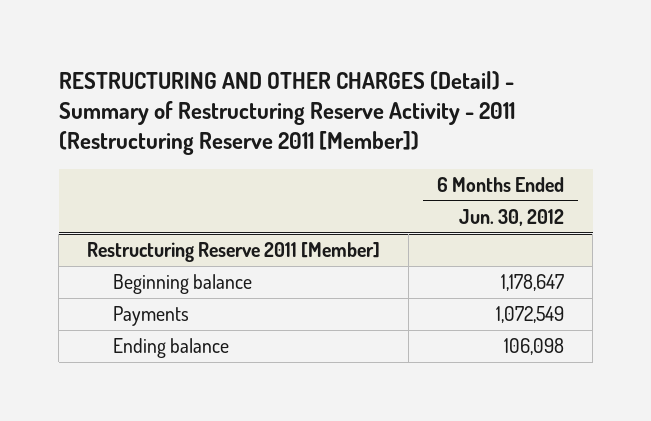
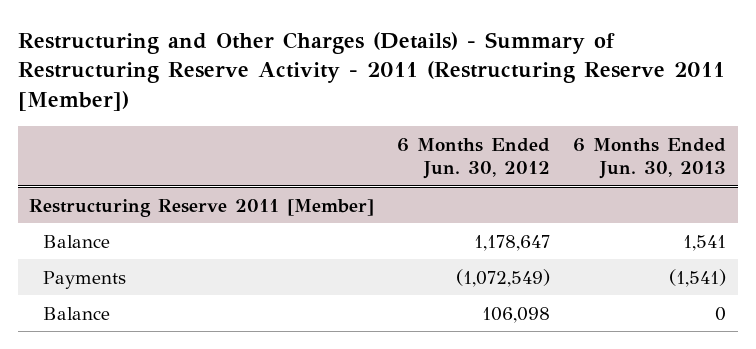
- RESTRUCTURING AND OTHER CHARGES (Detail) - Summary of Restructuring Reserve Activity - 2011 (Restructuring Reserve 2011 [Member])
+ Restructuring and Other Charges (Details) - Summary of Restructuring Reserve Activity - 2011 (Restructuring Reserve 2011 [Member])
- | 6 Months Ended Jun. 30, 2012
+ | 6 Months Ended Jun. 30, 2012 | 6 Months Ended Jun. 30, 2013
@ Restructuring Reserve 2011 [Member]
- Beginning balance | 1,178,647
- Payments | 1,072,549
- Ending balance | 106,098
+ Balance | 1,178,647 | 1,541
+ Payments | (1,072,549) | (1,541)
+ Balance | 106,098 | 0

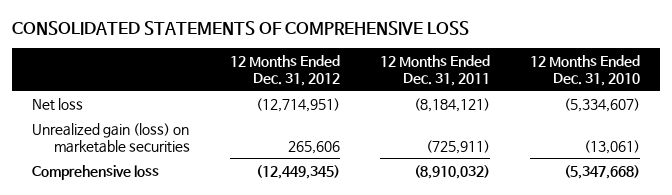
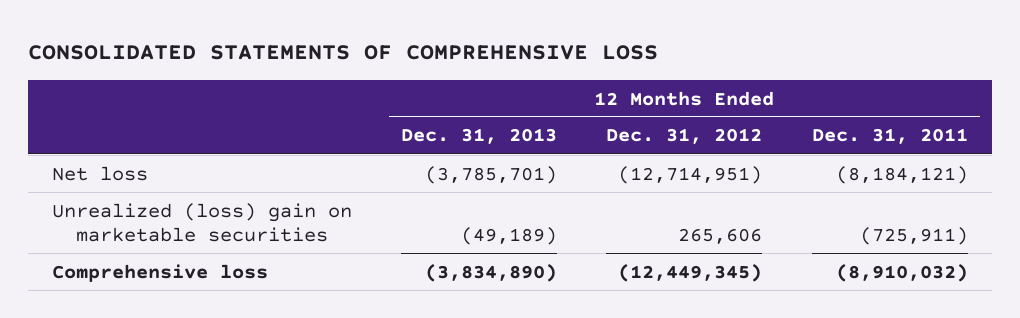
- | 12 Months Ended Dec. 31, 2012 | 12 Months Ended Dec. 31, 2011 | 12 Months Ended Dec. 31, 2010
+ | 12 Months Ended Dec. 31, 2013 | 12 Months Ended Dec. 31, 2012 | 12 Months Ended Dec. 31, 2011
- Unrealized gain (loss) on marketable securities | 265,606 | (725,911) | (13,061)
+ Unrealized (loss) gain on marketable securities | (49,189) | 265,606 | (725,911)

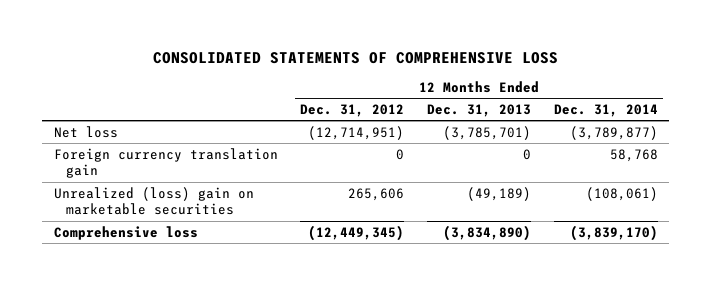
- | 12 Months Ended Dec. 31, 2013 | 12 Months Ended Dec. 31, 2012 | 12 Months Ended Dec. 31, 2011
+ | 12 Months Ended Dec. 31, 2012 | 12 Months Ended Dec. 31, 2013 | 12 Months Ended Dec. 31, 2014
+ Foreign currency translation gain | 0 | 0 | 58,768

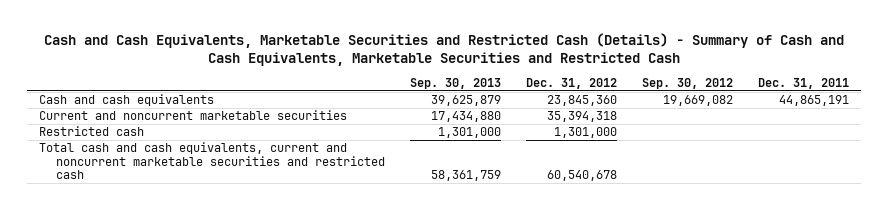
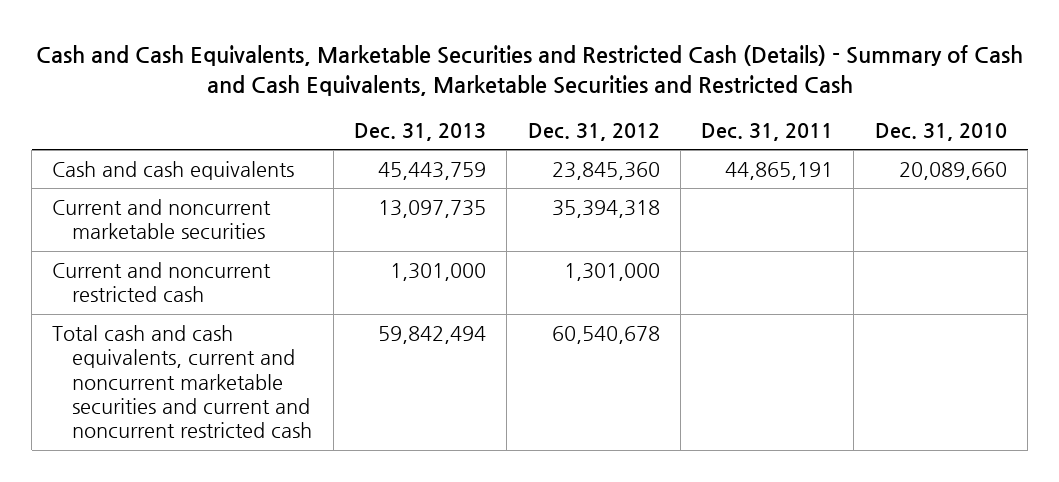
- | Sep. 30, 2013 | Dec. 31, 2012 | Sep. 30, 2012 | Dec. 31, 2011
+ | Dec. 31, 2013 | Dec. 31, 2012 | Dec. 31, 2011 | Dec. 31, 2010
- Restricted cash | 1,301,000 | 1,301,000 | |
- Total cash and cash equivalents, current and noncurrent marketable securities and restricted cash | 58,361,759 | 60,540,678 | |
+ Current and noncurrent restricted cash | 1,301,000 | 1,301,000 | |
+ Total cash and cash equivalents, current and noncurrent marketable securities and current and noncurrent restricted cash | 59,842,494 | 60,540,678 | |

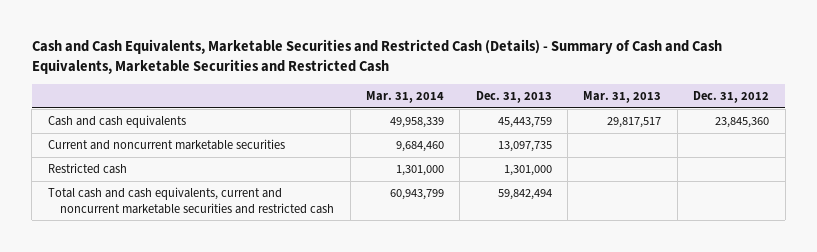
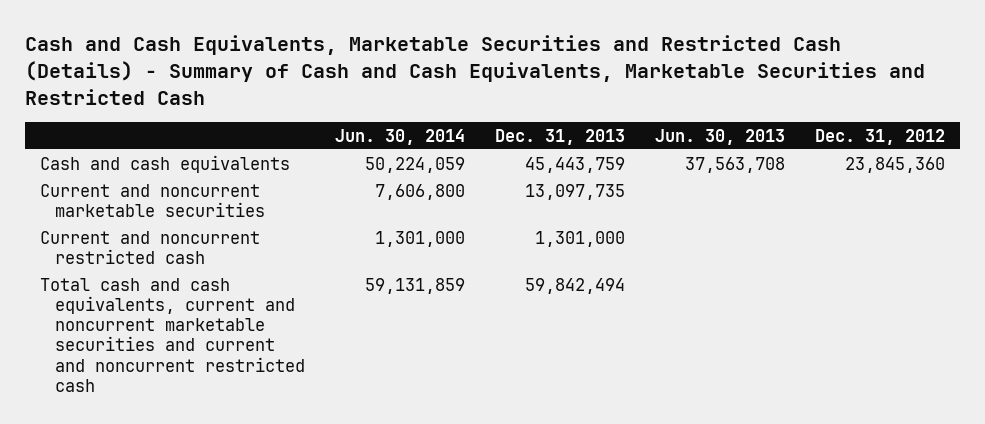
- | Mar. 31, 2014 | Dec. 31, 2013 | Mar. 31, 2013 | Dec. 31, 2012
+ | Jun. 30, 2014 | Dec. 31, 2013 | Jun. 30, 2013 | Dec. 31, 2012
- Restricted cash | 1,301,000 | 1,301,000 | |
- Total cash and cash equivalents, current and noncurrent marketable securities and restricted cash | 60,943,799 | 59,842,494 | |
+ Current and noncurrent restricted cash | 1,301,000 | 1,301,000 | |
+ Total cash and cash equivalents, current and noncurrent marketable securities and current and noncurrent restricted cash | 59,131,859 | 59,842,494 | |

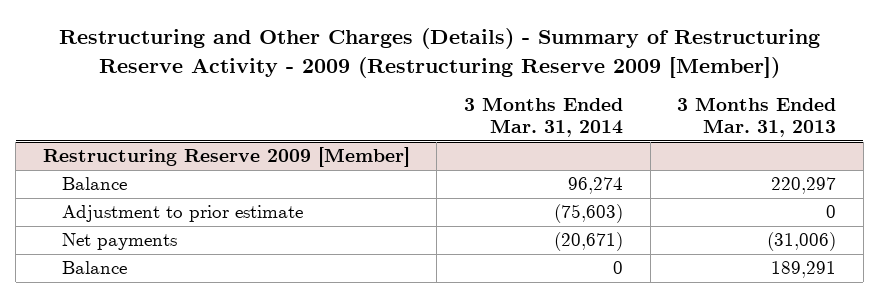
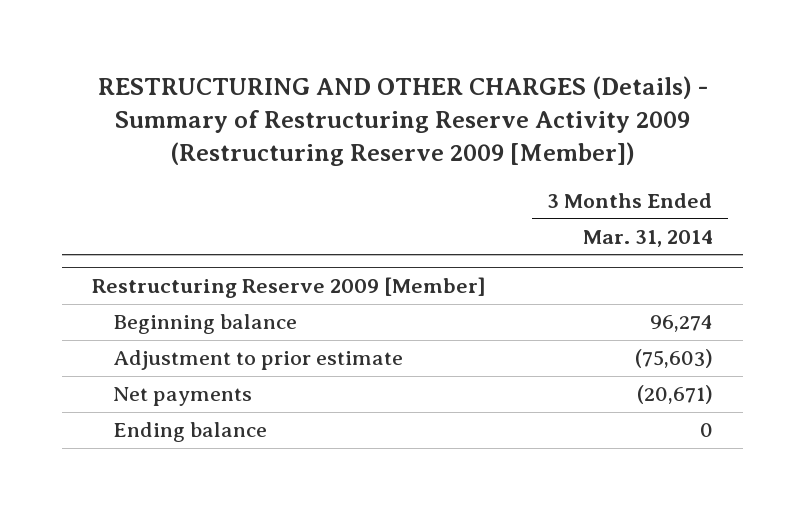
- Restructuring and Other Charges (Details) - Summary of Restructuring Reserve Activity - 2009 (Restructuring Reserve 2009 [Member])
+ RESTRUCTURING AND OTHER CHARGES (Details) - Summary of Restructuring Reserve Activity 2009 (Restructuring Reserve 2009 [Member])
- | 3 Months Ended Mar. 31, 2014 | 3 Months Ended Mar. 31, 2013
+ | 3 Months Ended Mar. 31, 2014
@ Restructuring Reserve 2009 [Member]
- Balance | 96,274 | 220,297
+ Beginning balance | 96,274
- Balance | 0 | 189,291
+ Ending balance | 0

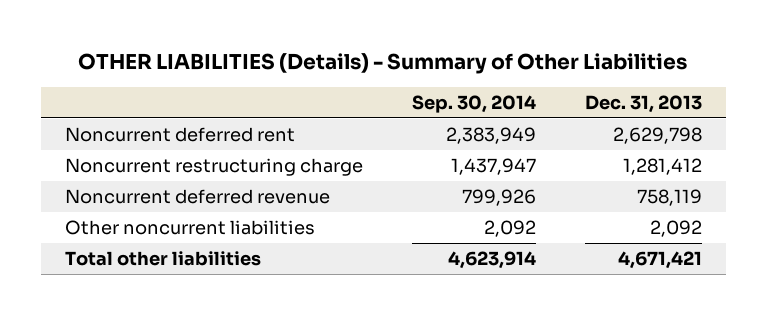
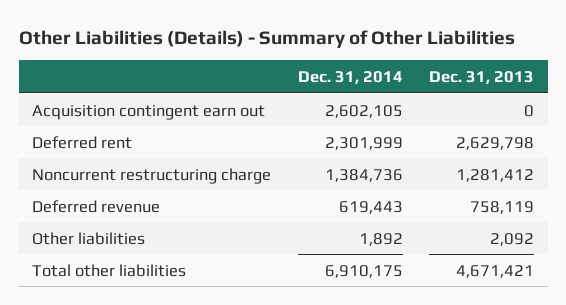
- OTHER LIABILITIES (Details) - Summary of Other Liabilities
+ Other Liabilities (Details) - Summary of Other Liabilities
- | Sep. 30, 2014 | Dec. 31, 2013
+ | Dec. 31, 2014 | Dec. 31, 2013
- Noncurrent deferred rent | 2,383,949 | 2,629,798
+ Acquisition contingent earn out | 2,602,105 | 0
+ Deferred rent | 2,301,999 | 2,629,798
- Noncurrent deferred revenue | 799,926 | 758,119
- Other noncurrent liabilities | 2,092 | 2,092
+ Deferred revenue | 619,443 | 758,119
+ Other liabilities | 1,892 | 2,092

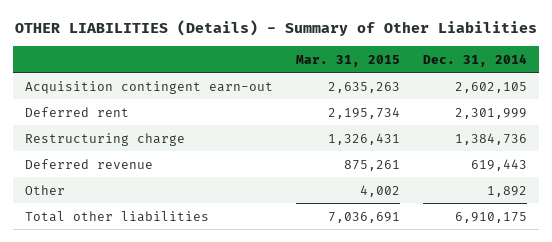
- Other Liabilities (Details) - Summary of Other Liabilities
+ OTHER LIABILITIES (Details) - Summary of Other Liabilities
- | Dec. 31, 2014 | Dec. 31, 2013
+ | Mar. 31, 2015 | Dec. 31, 2014
- Acquisition contingent earn out | 2,602,105 | 0
+ Acquisition contingent earn-out | 2,635,263 | 2,602,105
- Noncurrent restructuring charge | 1,384,736 | 1,281,412
+ Restructuring charge | 1,326,431 | 1,384,736
- Other liabilities | 1,892 | 2,092
+ Other | 4,002 | 1,892

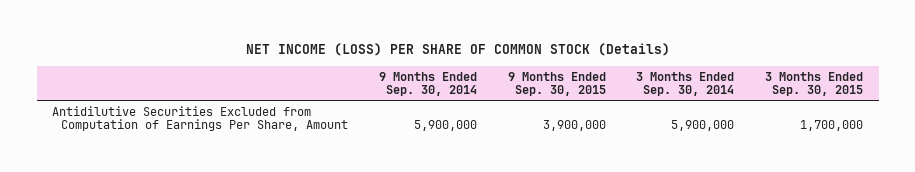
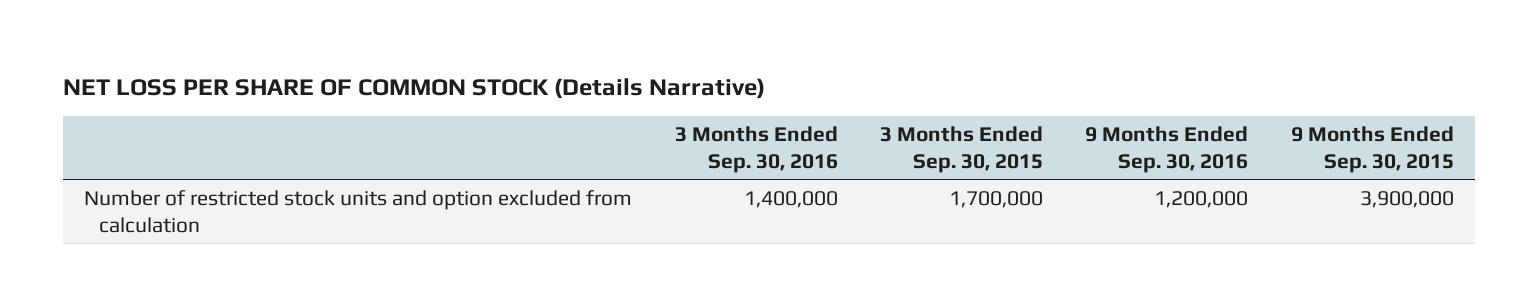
- NET INCOME (LOSS) PER SHARE OF COMMON STOCK (Details)
+ NET LOSS PER SHARE OF COMMON STOCK (Details Narrative)
- | 9 Months Ended Sep. 30, 2014 | 9 Months Ended Sep. 30, 2015 | 3 Months Ended Sep. 30, 2014 | 3 Months Ended Sep. 30, 2015
+ | 3 Months Ended Sep. 30, 2016 | 3 Months Ended Sep. 30, 2015 | 9 Months Ended Sep. 30, 2016 | 9 Months Ended Sep. 30, 2015
- Antidilutive Securities Excluded from Computation of Earnings Per Share, Amount | 5,900,000 | 3,900,000 | 5,900,000 | 1,700,000
+ Number of restricted stock units and option excluded from calculation | 1,400,000 | 1,700,000 | 1,200,000 | 3,900,000

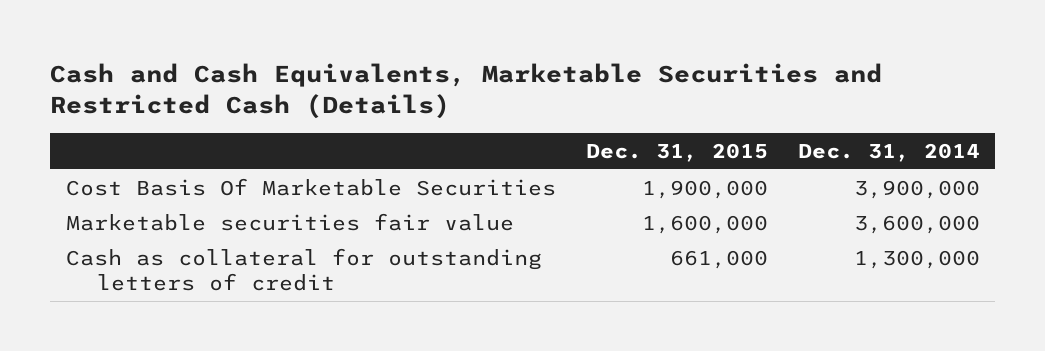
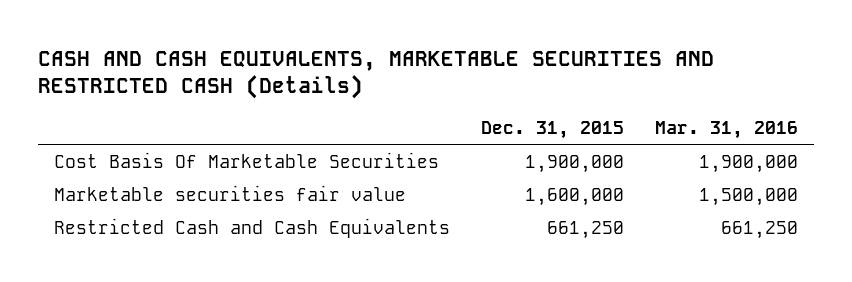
- Cash and Cash Equivalents, Marketable Securities and Restricted Cash (Details)
+ CASH AND CASH EQUIVALENTS, MARKETABLE SECURITIES AND RESTRICTED CASH (Details)
- | Dec. 31, 2015 | Dec. 31, 2014
+ | Dec. 31, 2015 | Mar. 31, 2016
- Cash as collateral for outstanding letters of credit | 661,000 | 1,300,000
+ Restricted Cash and Cash Equivalents | 661,250 | 661,250

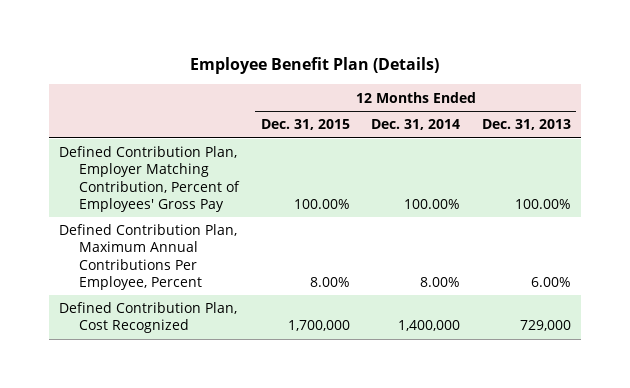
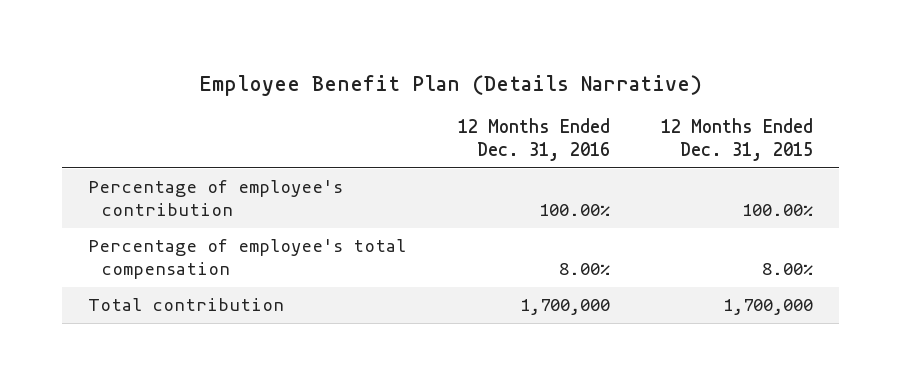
- Employee Benefit Plan (Details)
+ Employee Benefit Plan (Details Narrative)
- | 12 Months Ended Dec. 31, 2015 | 12 Months Ended Dec. 31, 2014 | 12 Months Ended Dec. 31, 2013
+ | 12 Months Ended Dec. 31, 2016 | 12 Months Ended Dec. 31, 2015
- Defined Contribution Plan, Employer Matching Contribution, Percent of Employees' Gross Pay | 100.00% | 100.00% | 100.00%
- Defined Contribution Plan, Maximum Annual Contributions Per Employee, Percent | 8.00% | 8.00% | 6.00%
- Defined Contribution Plan, Cost Recognized | 1,700,000 | 1,400,000 | 729,000
+ Percentage of employee's contribution | 100.00% | 100.00%
+ Percentage of employee's total compensation | 8.00% | 8.00%
+ Total contribution | 1,700,000 | 1,700,000

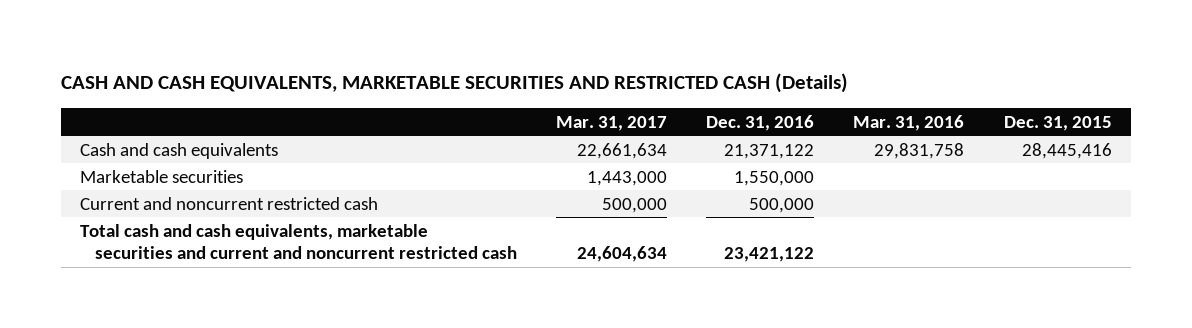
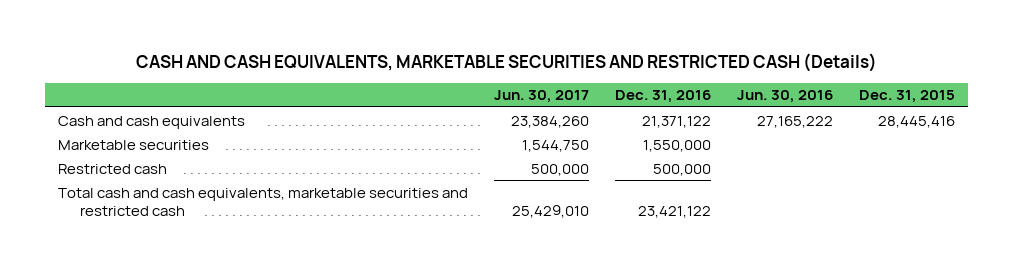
- | Mar. 31, 2017 | Dec. 31, 2016 | Mar. 31, 2016 | Dec. 31, 2015
+ | Jun. 30, 2017 | Dec. 31, 2016 | Jun. 30, 2016 | Dec. 31, 2015
- Current and noncurrent restricted cash | 500,000 | 500,000 | |
- Total cash and cash equivalents, marketable securities and current and noncurrent restricted cash | 24,604,634 | 23,421,122 | |
+ Restricted cash | 500,000 | 500,000 | |
+ Total cash and cash equivalents, marketable securities and restricted cash | 25,429,010 | 23,421,122 | |

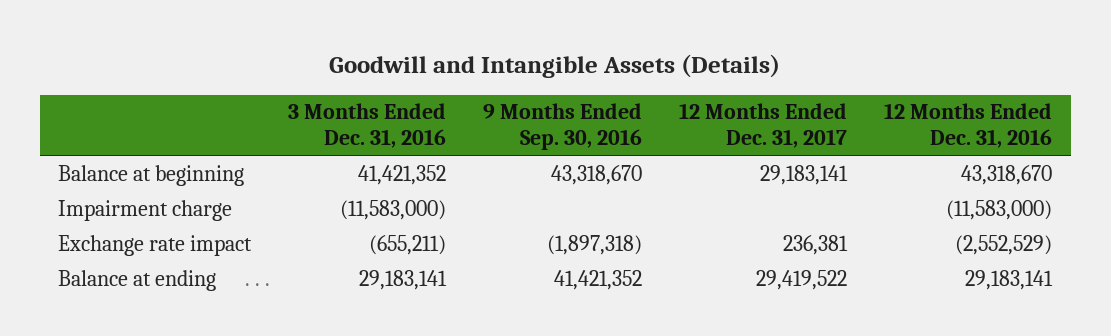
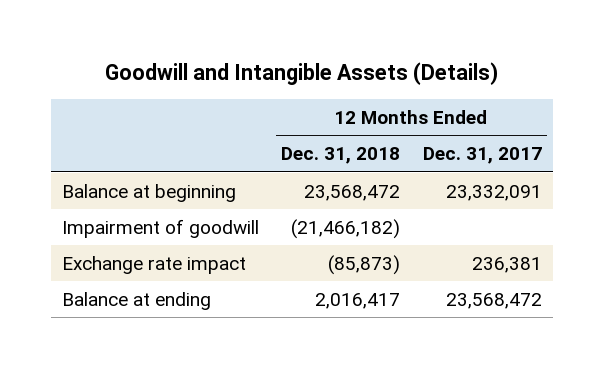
- | 3 Months Ended Dec. 31, 2016 | 9 Months Ended Sep. 30, 2016 | 12 Months Ended Dec. 31, 2017 | 12 Months Ended Dec. 31, 2016
+ | 12 Months Ended Dec. 31, 2018 | 12 Months Ended Dec. 31, 2017
- Balance at beginning | 41,421,352 | 43,318,670 | 29,183,141 | 43,318,670
- Impairment charge | (11,583,000) | | | (11,583,000)
+ Balance at beginning | 23,568,472 | 23,332,091
+ Impairment of goodwill | (21,466,182) |
- Balance at ending | 29,183,141 | 41,421,352 | 29,419,522 | 29,183,141
+ Balance at ending | 2,016,417 | 23,568,472

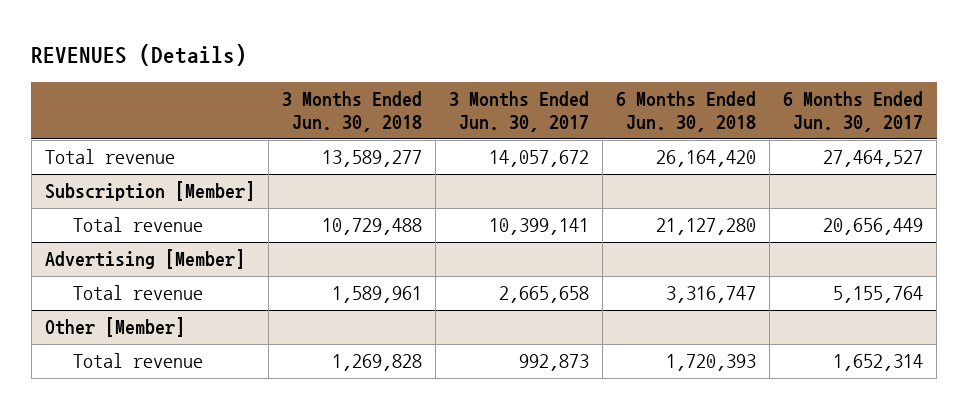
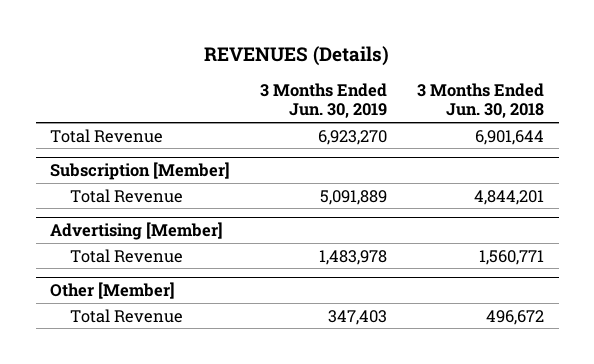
- | 3 Months Ended Jun. 30, 2018 | 3 Months Ended Jun. 30, 2017 | 6 Months Ended Jun. 30, 2018 | 6 Months Ended Jun. 30, 2017
+ | 3 Months Ended Jun. 30, 2019 | 3 Months Ended Jun. 30, 2018
- Total revenue | 13,589,277 | 14,057,672 | 26,164,420 | 27,464,527
+ Total Revenue | 6,923,270 | 6,901,644
@ Subscription [Member]
- Total revenue | 10,729,488 | 10,399,141 | 21,127,280 | 20,656,449
+ Total Revenue | 5,091,889 | 4,844,201
@ Advertising [Member]
- Total revenue | 1,589,961 | 2,665,658 | 3,316,747 | 5,155,764
+ Total Revenue | 1,483,978 | 1,560,771
@ Other [Member]
- Total revenue | 1,269,828 | 992,873 | 1,720,393 | 1,652,314
+ Total Revenue | 347,403 | 496,672

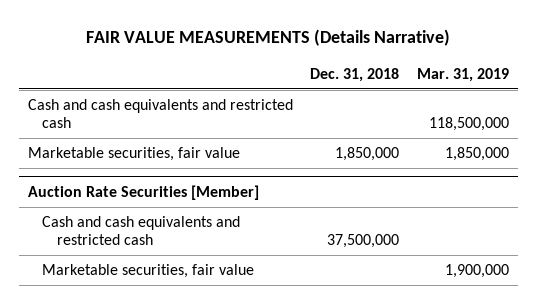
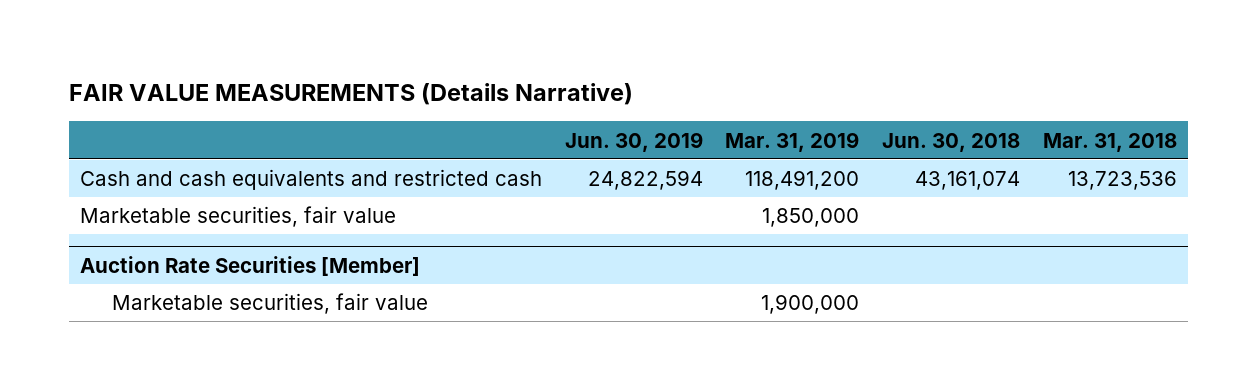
- | Dec. 31, 2018 | Mar. 31, 2019
+ | Jun. 30, 2019 | Mar. 31, 2019 | Jun. 30, 2018 | Mar. 31, 2018
- Cash and cash equivalents and restricted cash | | 118,500,000
+ Cash and cash equivalents and restricted cash | 24,822,594 | 118,491,200 | 43,161,074 | 13,723,536
@ Auction Rate Securities [Member]
- Cash and cash equivalents and restricted cash | 37,500,000 |

